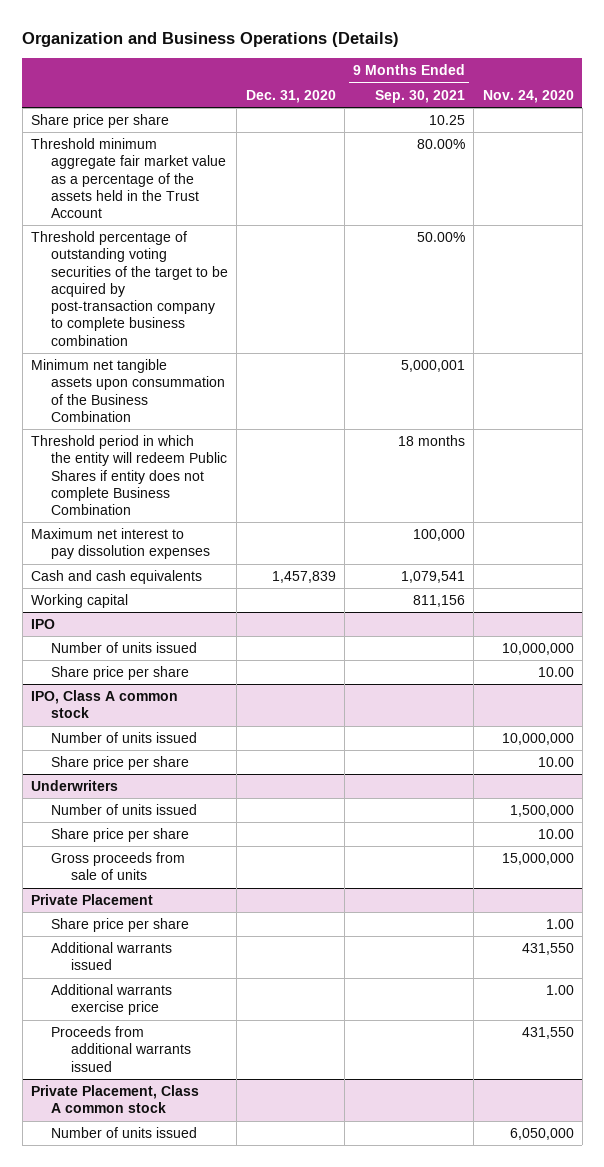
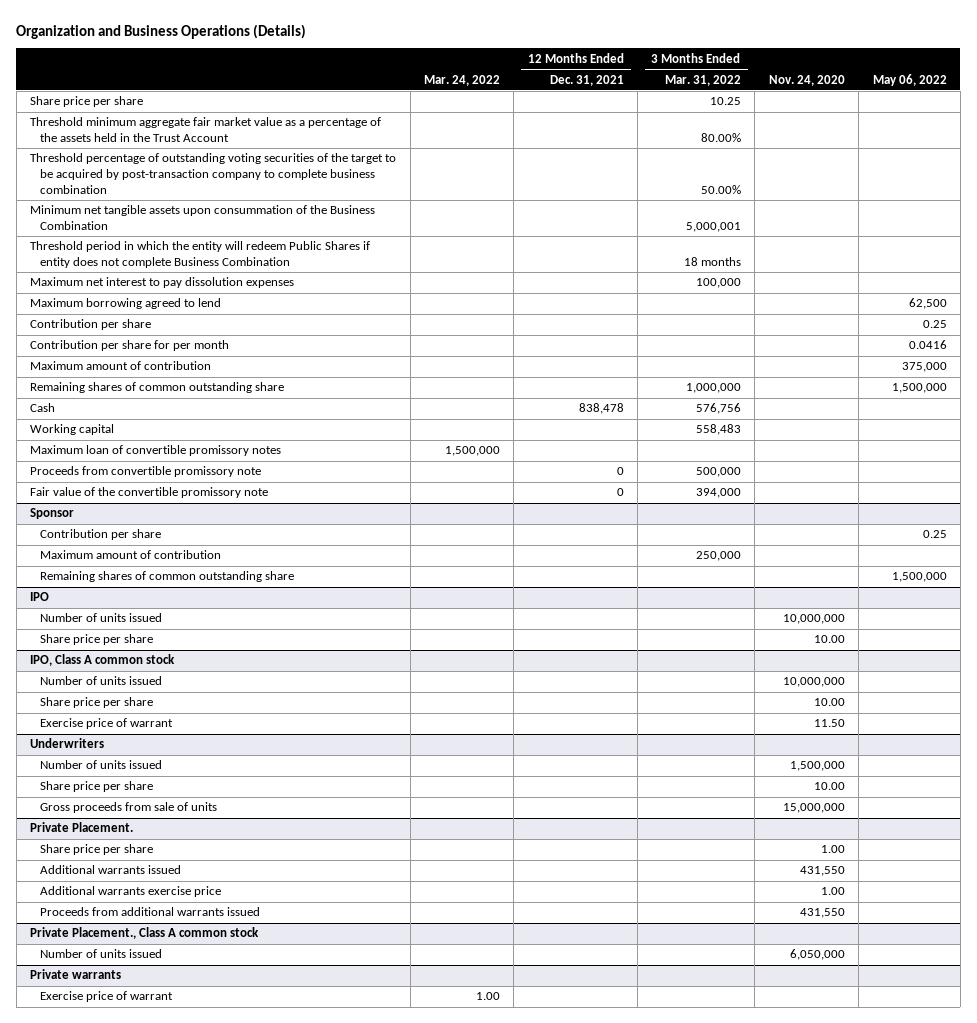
- | Dec. 31, 2020 | 9 Months Ended Sep. 30, 2021 | Nov. 24, 2020
+ | Mar. 24, 2022 | 12 Months Ended Dec. 31, 2021 | 3 Months Ended Mar. 31, 2022 | Nov. 24, 2020 | May 06, 2022
- Cash and cash equivalents | 1,457,839 | 1,079,541 |
+ Maximum borrowing agreed to lend | | | | | 62,500
+ Contribution per share | | | | | 0.25
+ Contribution per share for per month | | | | | 0.0416
+ Maximum amount of contribution | | | | | 375,000
+ Remaining shares of common outstanding share | | | 1,000,000 | | 1,500,000
+ Cash | | 838,478 | 576,756 | |
+ Maximum loan of convertible promissory notes | 1,500,000 | | | |
+ Proceeds from convertible promissory note | | 0 | 500,000 | |
+ Fair value of the convertible promissory note | | 0 | 394,000 | |
+ Sponsor
+ Contribution per share | | | | | 0.25
+ Maximum amount of contribution | | | 250,000 | |
+ Remaining shares of common outstanding share | | | | | 1,500,000
@ IPO, Class A common stock
+ Exercise price of warrant | | | | 11.50 |
- Private Placement
+ Private Placement.
- Private Placement, Class A common stock
+ Private Placement., Class A common stock
+ Private warrants
+ Exercise price of warrant | 1.00 | | | |

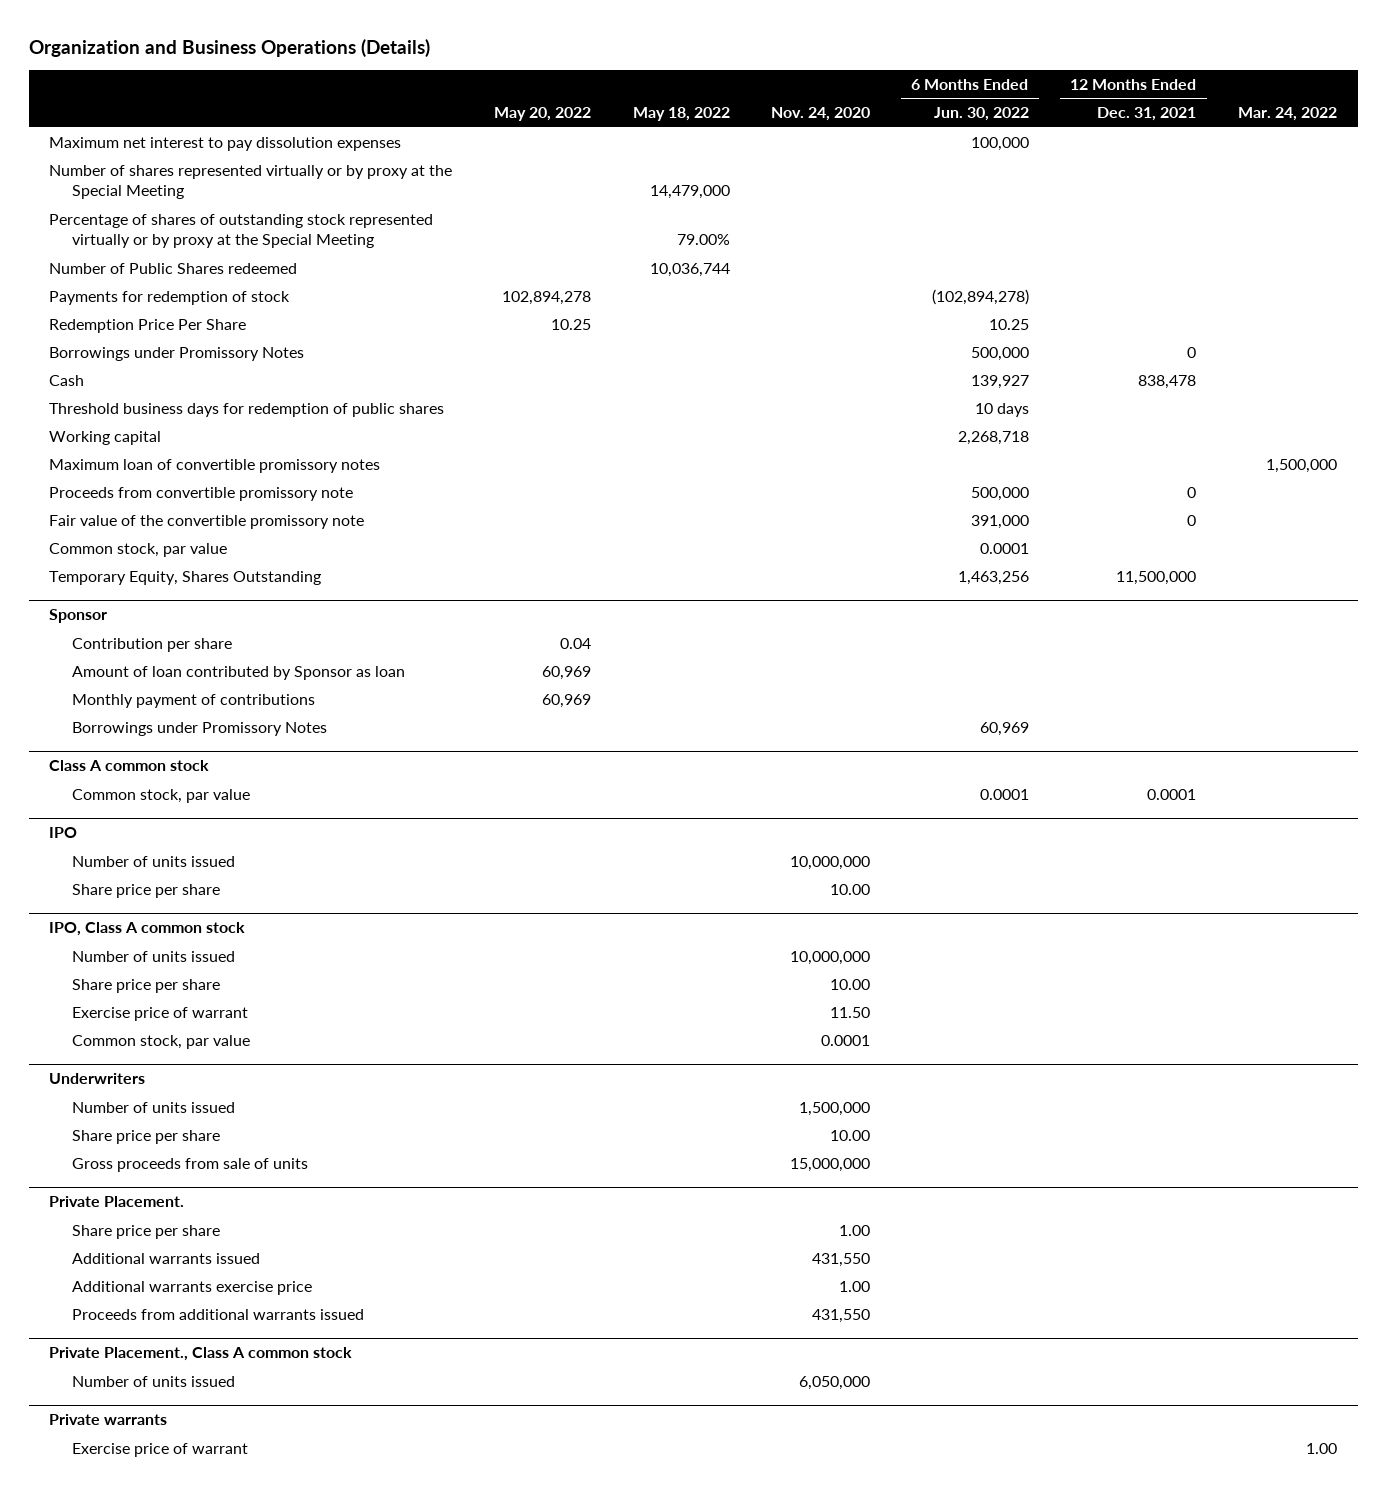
- | Mar. 24, 2022 | 12 Months Ended Dec. 31, 2021 | 3 Months Ended Mar. 31, 2022 | Nov. 24, 2020 | May 06, 2022
+ | May 20, 2022 | May 18, 2022 | Nov. 24, 2020 | 6 Months Ended Jun. 30, 2022 | 12 Months Ended Dec. 31, 2021 | Mar. 24, 2022
- Share price per share | | | 10.25 | |
- Threshold minimum aggregate fair market value as a percentage of the assets held in the Trust Account | | | 80.00% | |
- Threshold percentage of outstanding voting securities of the target to be acquired by post-transaction company to complete business combination | | | 50.00% | |
- Minimum net tangible assets upon consummation of the Business Combination | | | 5,000,001 | |
- Threshold period in which the entity will redeem Public Shares if entity does not complete Business Combination | | | 18 months | |
- Maximum borrowing agreed to lend | | | | | 62,500
- Contribution per share | | | | | 0.25
- Contribution per share for per month | | | | | 0.0416
- Maximum amount of contribution | | | | | 375,000
- Remaining shares of common outstanding share | | | 1,000,000 | | 1,500,000
+ Number of shares represented virtually or by proxy at the Special Meeting | | 14,479,000 | | | |
+ Percentage of shares of outstanding stock represented virtually or by proxy at the Special Meeting | | 79.00% | | | |
+ Number of Public Shares redeemed | | 10,036,744 | | | |
+ Payments for redemption of stock | 102,894,278 | | | (102,894,278) | |
+ Redemption Price Per Share | 10.25 | | | 10.25 | |
+ Borrowings under Promissory Notes | | | | 500,000 | 0 |
+ Threshold business days for redemption of public shares | | | | 10 days | |
+ Common stock, par value | | | | 0.0001 | |
+ Temporary Equity, Shares Outstanding | | | | 1,463,256 | 11,500,000 |
@ Sponsor
- Maximum amount of contribution | | | 250,000 | |
- Remaining shares of common outstanding share | | | | | 1,500,000
+ Amount of loan contributed by Sponsor as loan | 60,969 | | | | |
+ Monthly payment of contributions | 60,969 | | | | |
+ Borrowings under Promissory Notes | | | | 60,969 | |
+ Class A common stock
+ Common stock, par value | | | | 0.0001 | 0.0001 |
@ IPO, Class A common stock
+ Common stock, par value | | | 0.0001 | | |

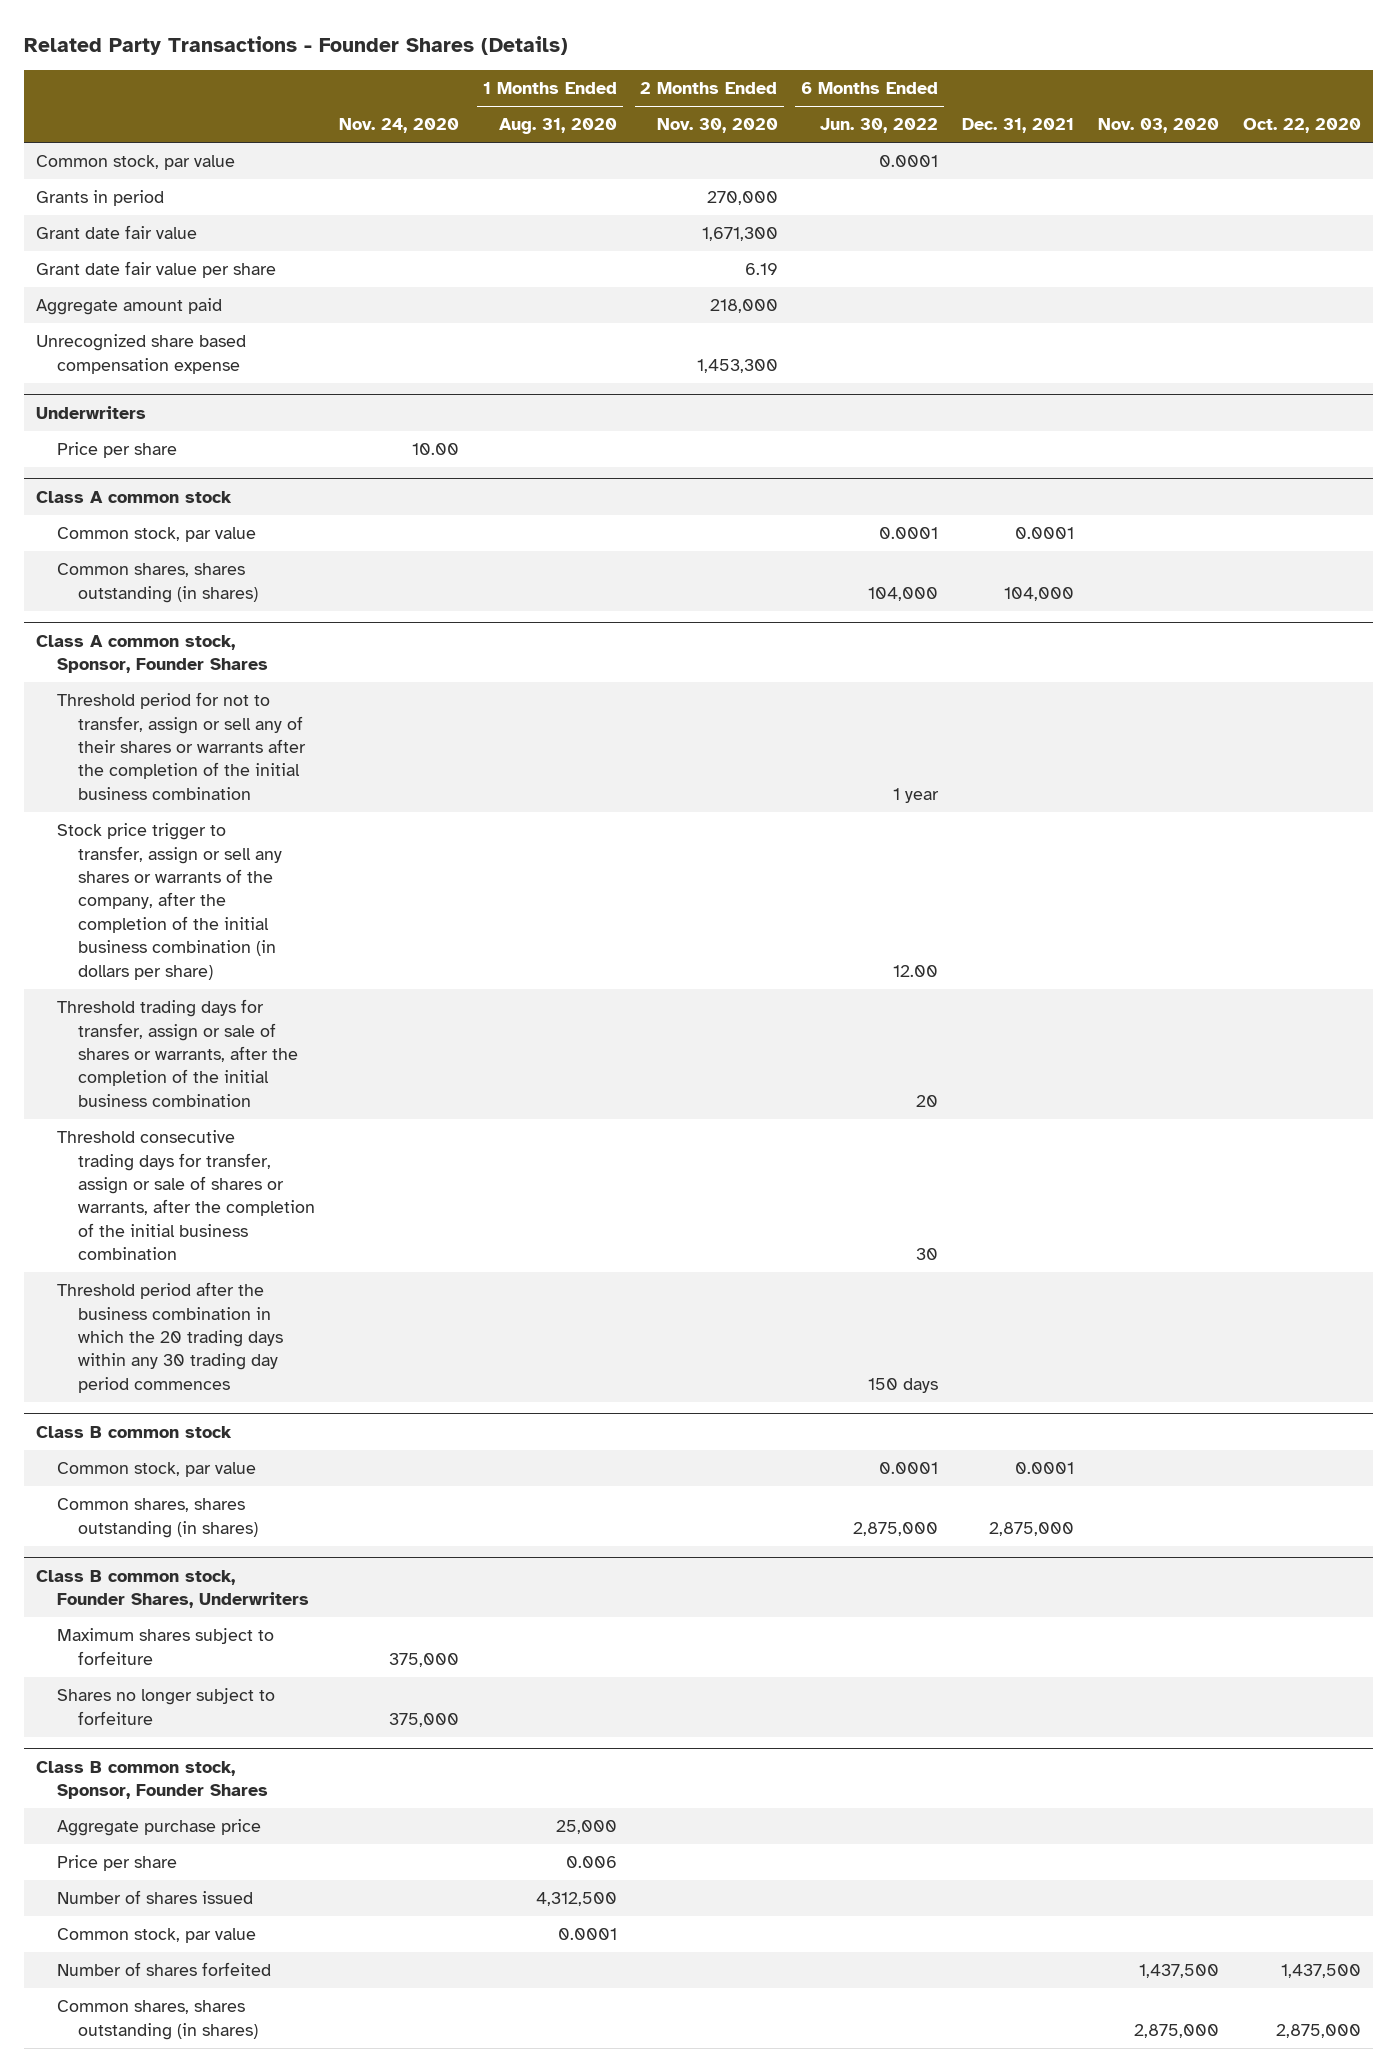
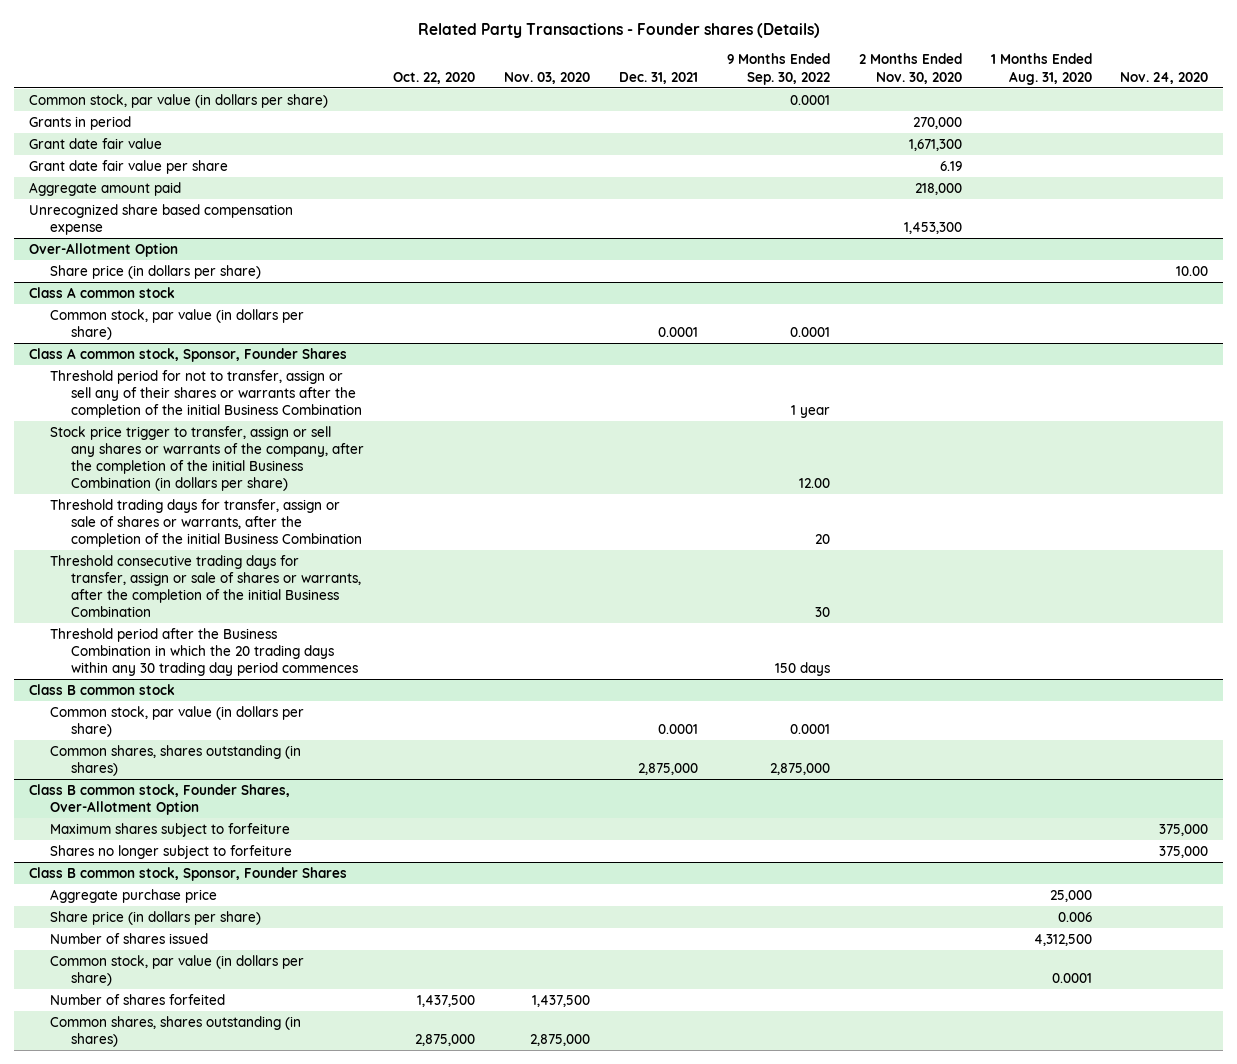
- Related Party Transactions - Founder Shares (Details)
+ Related Party Transactions - Founder shares (Details)
- | Nov. 24, 2020 | 1 Months Ended Aug. 31, 2020 | 2 Months Ended Nov. 30, 2020 | 6 Months Ended Jun. 30, 2022 | Dec. 31, 2021 | Nov. 03, 2020 | Oct. 22, 2020
+ | Oct. 22, 2020 | Nov. 03, 2020 | Dec. 31, 2021 | 9 Months Ended Sep. 30, 2022 | 2 Months Ended Nov. 30, 2020 | 1 Months Ended Aug. 31, 2020 | Nov. 24, 2020
- Common stock, par value | | | | 0.0001 | | |
+ Common stock, par value (in dollars per share) | | | | 0.0001 | | |
- Underwriters
- Price per share | 10.00 | | | | | |
+ Over-Allotment Option
+ Share price (in dollars per share) | | | | | | | 10.00
@ Class A common stock
- Common stock, par value | | | | 0.0001 | 0.0001 | |
- Common shares, shares outstanding (in shares) | | | | 104,000 | 104,000 | |
+ Common stock, par value (in dollars per share) | | | 0.0001 | 0.0001 | | |
@ Class A common stock, Sponsor, Founder Shares
- Threshold period for not to transfer, assign or sell any of their shares or warrants after the completion of the initial business combination | | | | 1 year | | |
- Stock price trigger to transfer, assign or sell any shares or warrants of the company, after the completion of the initial business combination (in dollars per share) | | | | 12.00 | | |
- Threshold trading days for transfer, assign or sale of shares or warrants, after the completion of the initial business combination | | | | 20 | | |
- Threshold consecutive trading days for transfer, assign or sale of shares or warrants, after the completion of the initial business combination | | | | 30 | | |
- Threshold period after the business combination in which the 20 trading days within any 30 trading day period commences | | | | 150 days | | |
+ Threshold period for not to transfer, assign or sell any of their shares or warrants after the completion of the initial Business Combination | | | | 1 year | | |
+ Stock price trigger to transfer, assign or sell any shares or warrants of the company, after the completion of the initial Business Combination (in dollars per share) | | | | 12.00 | | |
+ Threshold trading days for transfer, assign or sale of shares or warrants, after the completion of the initial Business Combination | | | | 20 | | |
+ Threshold consecutive trading days for transfer, assign or sale of shares or warrants, after the completion of the initial Business Combination | | | | 30 | | |
+ Threshold period after the Business Combination in which the 20 trading days within any 30 trading day period commences | | | | 150 days | | |
@ Class B common stock
- Common stock, par value | | | | 0.0001 | 0.0001 | |
+ Common stock, par value (in dollars per share) | | | 0.0001 | 0.0001 | | |
- Class B common stock, Founder Shares, Underwriters
+ Class B common stock, Founder Shares, Over-Allotment Option
@ Class B common stock, Sponsor, Founder Shares
- Price per share | | 0.006 | | | | |
+ Share price (in dollars per share) | | | | | | 0.006 |
- Common stock, par value | | 0.0001 | | | | |
+ Common stock, par value (in dollars per share) | | | | | | 0.0001 |

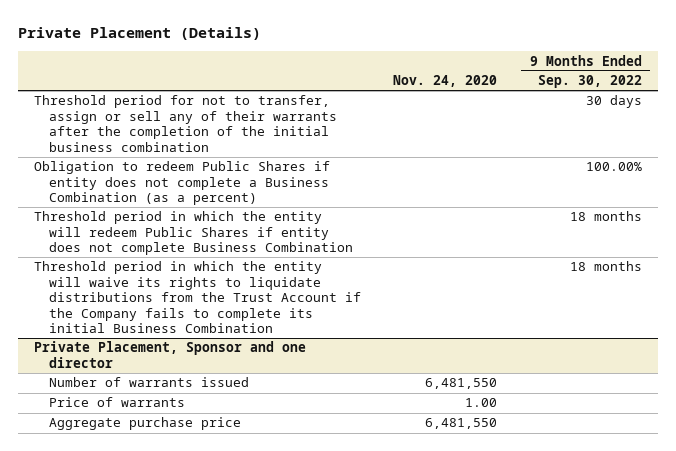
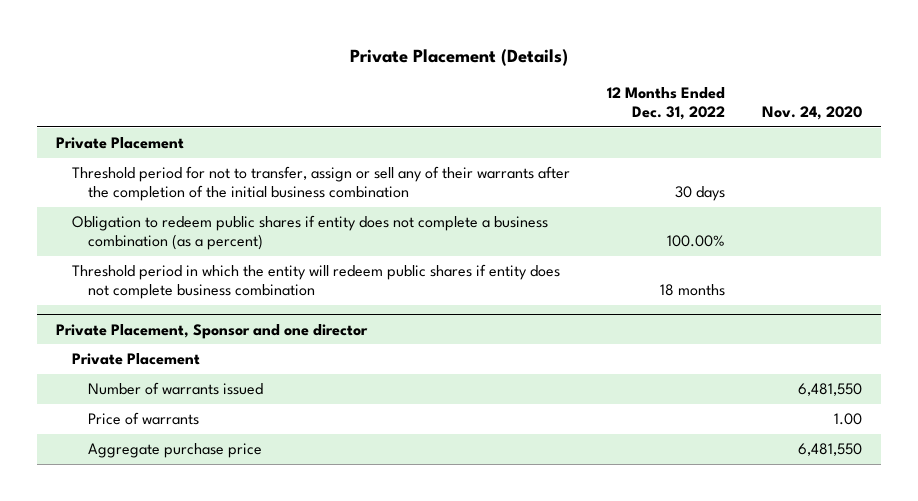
- | Nov. 24, 2020 | 9 Months Ended Sep. 30, 2022
+ | 12 Months Ended Dec. 31, 2022 | Nov. 24, 2020
+ Private Placement
- Obligation to redeem Public Shares if entity does not complete a Business Combination (as a percent) | | 100.00%
- Threshold period in which the entity will redeem Public Shares if entity does not complete Business Combination | | 18 months
- Threshold period in which the entity will waive its rights to liquidate distributions from the Trust Account if the Company fails to complete its initial Business Combination | | 18 months
+ Obligation to redeem public shares if entity does not complete a business combination (as a percent) | 100.00% |
+ Threshold period in which the entity will redeem public shares if entity does not complete business combination | 18 months |
@ Private Placement, Sponsor and one director
+ Private Placement

